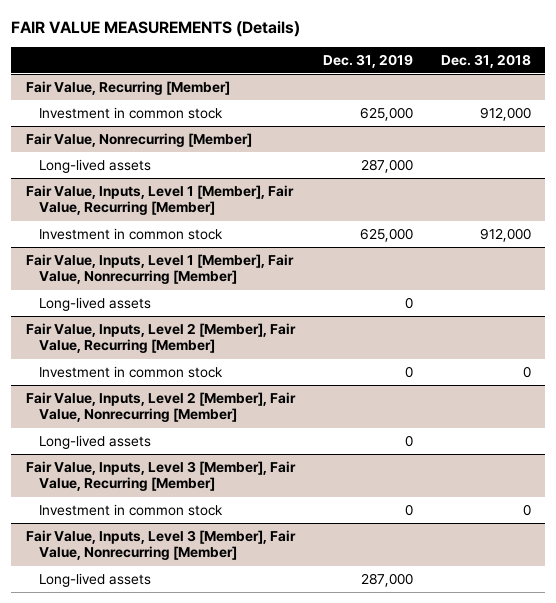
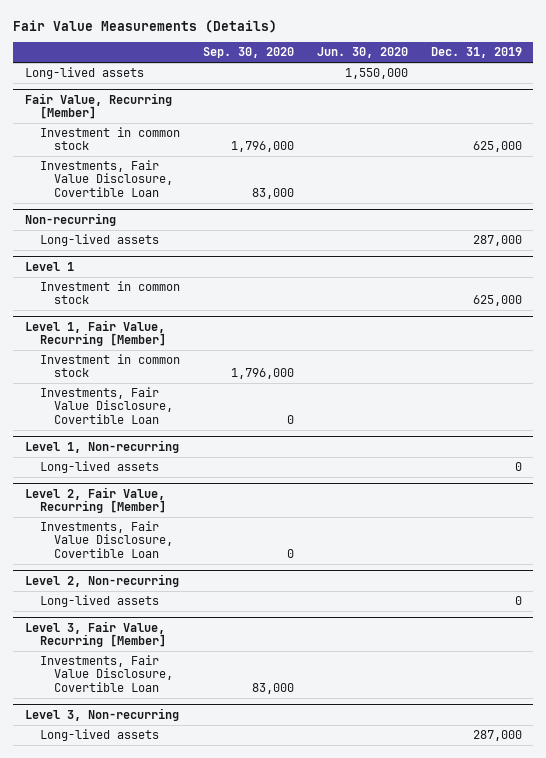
- FAIR VALUE MEASUREMENTS (Details)
+ Fair Value Measurements (Details)
- | Dec. 31, 2019 | Dec. 31, 2018
+ | Sep. 30, 2020 | Jun. 30, 2020 | Dec. 31, 2019
+ Long-lived assets | | 1,550,000 |
- Fair Value, Nonrecurring [Member]
@ Fair Value, Recurring [Member]
+ Investments, Fair Value Disclosure, Covertible Loan | 83,000 | |
+ Non-recurring
- Fair Value, Inputs, Level 1 [Member], Fair Value, Recurring [Member]
+ Level 1
- Fair Value, Inputs, Level 1 [Member], Fair Value, Nonrecurring [Member]
- Long-lived assets | 0 |
- Fair Value, Inputs, Level 2 [Member], Fair Value, Recurring [Member]
- Investment in common stock | 0 | 0
- Fair Value, Inputs, Level 2 [Member], Fair Value, Nonrecurring [Member]
- Long-lived assets | 0 |
- Fair Value, Inputs, Level 3 [Member], Fair Value, Recurring [Member]
- Investment in common stock | 0 | 0
- Fair Value, Inputs, Level 3 [Member], Fair Value, Nonrecurring [Member]
+ Level 1, Fair Value, Recurring [Member]
+ Investment in common stock | 1,796,000 | |
+ Investments, Fair Value Disclosure, Covertible Loan | 0 | |
+ Level 1, Non-recurring
+ Long-lived assets | | | 0
+ Level 2, Fair Value, Recurring [Member]
+ Investments, Fair Value Disclosure, Covertible Loan | 0 | |
+ Level 2, Non-recurring
+ Long-lived assets | | | 0
+ Level 3, Fair Value, Recurring [Member]
+ Investments, Fair Value Disclosure, Covertible Loan | 83,000 | |
+ Level 3, Non-recurring

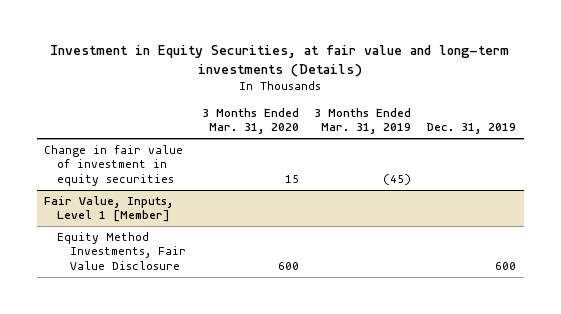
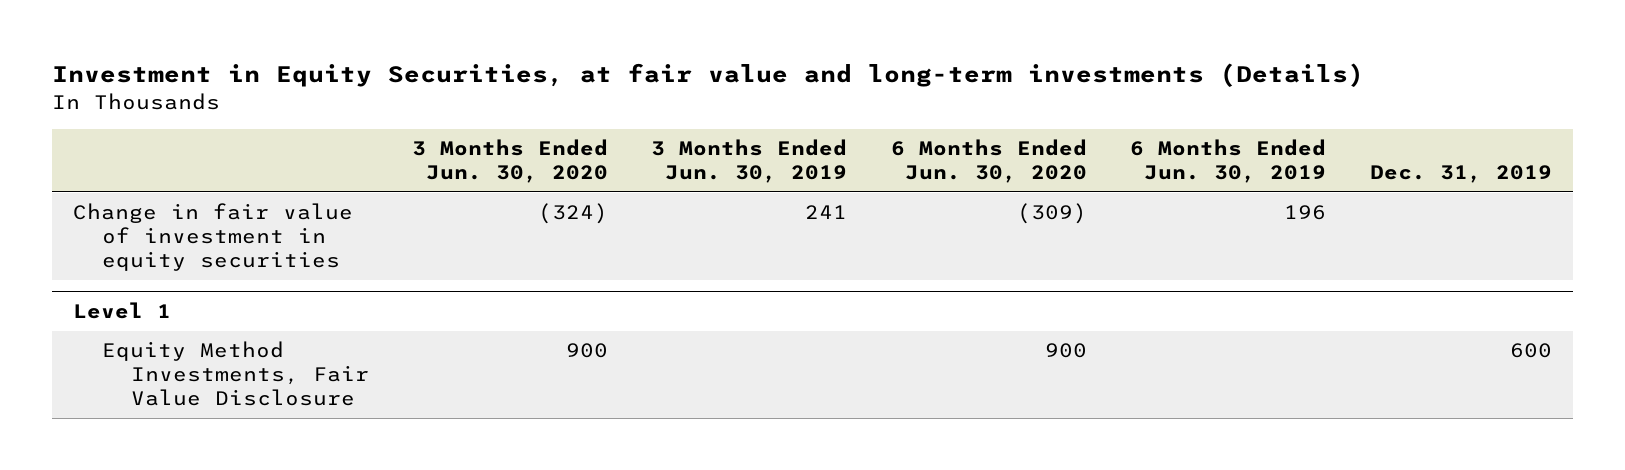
- | 3 Months Ended Mar. 31, 2020 | 3 Months Ended Mar. 31, 2019 | Dec. 31, 2019
+ | 3 Months Ended Jun. 30, 2020 | 3 Months Ended Jun. 30, 2019 | 6 Months Ended Jun. 30, 2020 | 6 Months Ended Jun. 30, 2019 | Dec. 31, 2019
- Fair Value, Inputs, Level 1 [Member]
+ Level 1

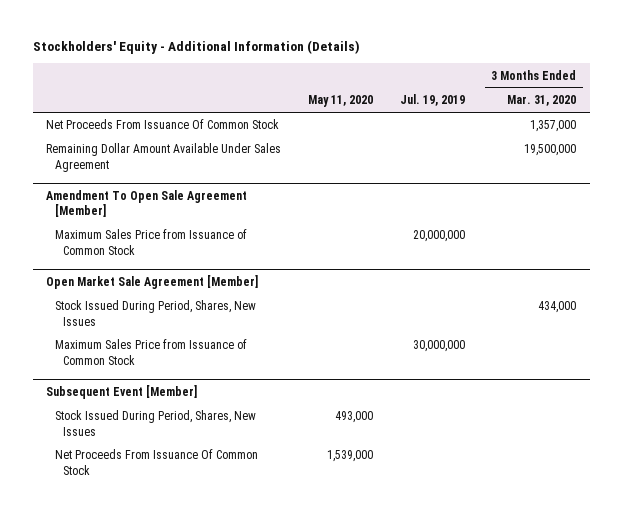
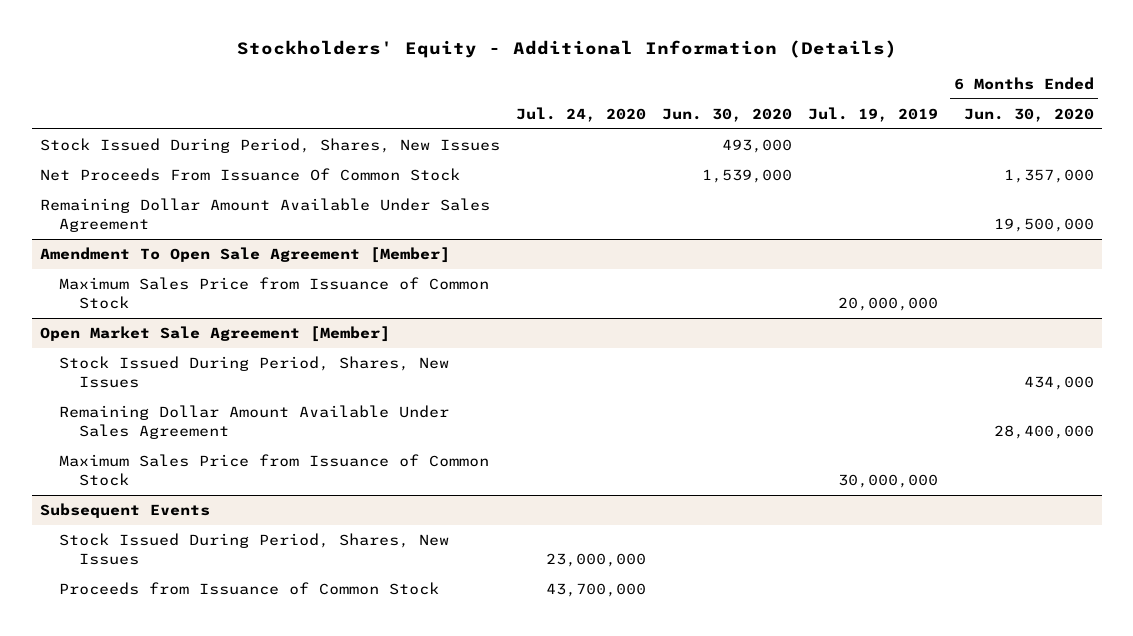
- | May 11, 2020 | Jul. 19, 2019 | 3 Months Ended Mar. 31, 2020
+ | Jul. 24, 2020 | Jun. 30, 2020 | Jul. 19, 2019 | 6 Months Ended Jun. 30, 2020
+ Stock Issued During Period, Shares, New Issues | | 493,000 | |
@ Open Market Sale Agreement [Member]
+ Remaining Dollar Amount Available Under Sales Agreement | | | | 28,400,000
- Subsequent Event [Member]
+ Subsequent Events
- Net Proceeds From Issuance Of Common Stock | 1,539,000 | |
+ Proceeds from Issuance of Common Stock | 43,700,000 | | |

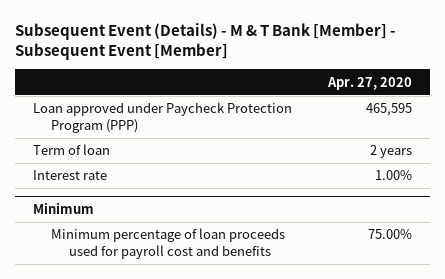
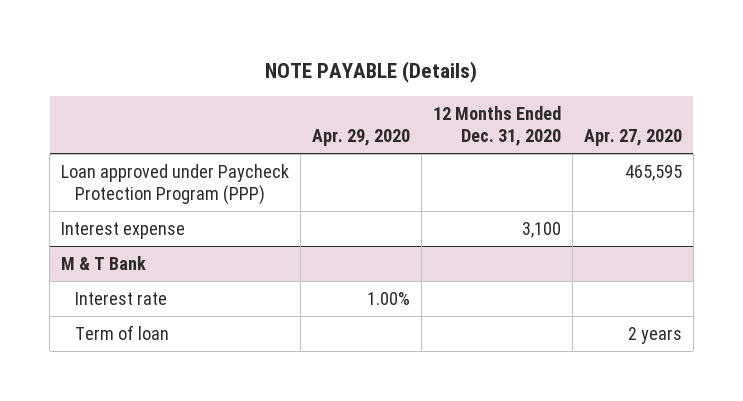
- Subsequent Event (Details) - M & T Bank [Member] - Subsequent Event [Member]
+ NOTE PAYABLE (Details)
- | Apr. 27, 2020
+ | Apr. 29, 2020 | 12 Months Ended Dec. 31, 2020 | Apr. 27, 2020
- Term of loan | 2 years
- Interest rate | 1.00%
- Minimum
- Minimum percentage of loan proceeds used for payroll cost and benefits | 75.00%
+ Interest expense | | 3,100 |
+ M & T Bank
+ Interest rate | 1.00% | |
+ Term of loan | | | 2 years

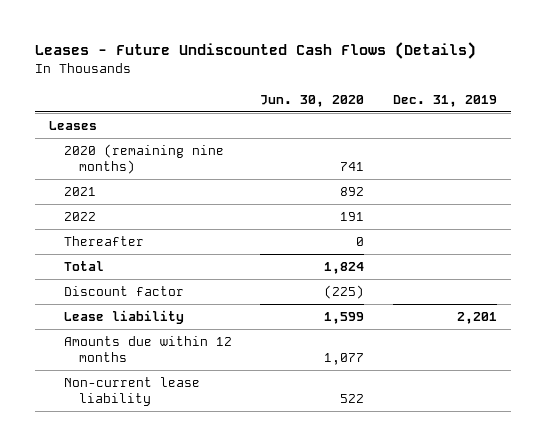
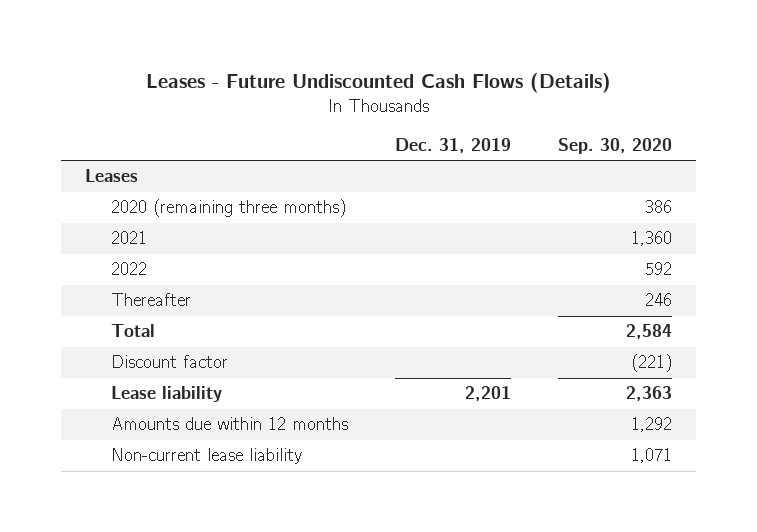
- | Jun. 30, 2020 | Dec. 31, 2019
+ | Dec. 31, 2019 | Sep. 30, 2020
- 2020 (remaining nine months) | 741 |
+ 2020 (remaining three months) | | 386

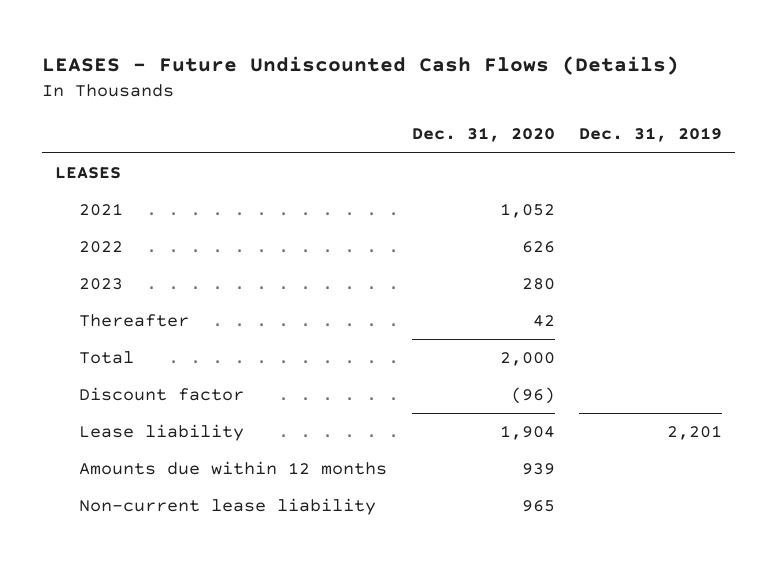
- Leases - Future Undiscounted Cash Flows (Details)
+ LEASES - Future Undiscounted Cash Flows (Details)
- | Dec. 31, 2019 | Sep. 30, 2020
+ | Dec. 31, 2020 | Dec. 31, 2019
- Leases
- 2020 (remaining three months) | | 386
+ LEASES
+ 2023 | 280 |

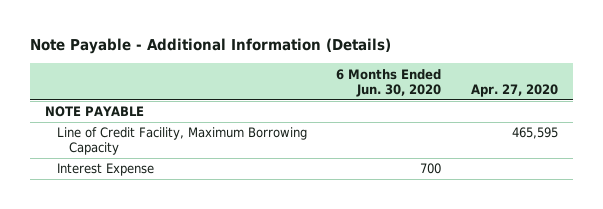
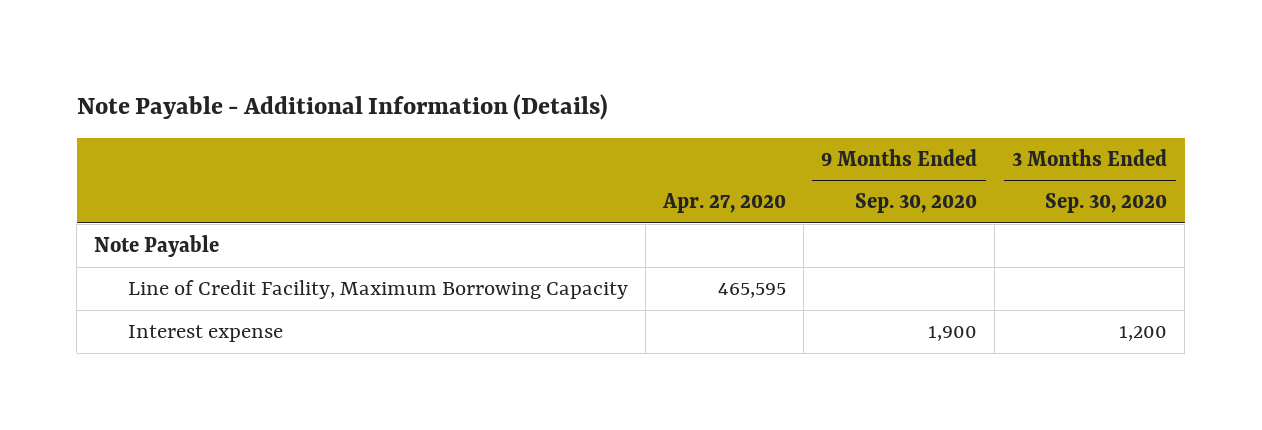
- | 6 Months Ended Jun. 30, 2020 | Apr. 27, 2020
+ | Apr. 27, 2020 | 9 Months Ended Sep. 30, 2020 | 3 Months Ended Sep. 30, 2020
- NOTE PAYABLE
+ Note Payable
- Interest Expense | 700 |
+ Interest expense | | 1,900 | 1,200

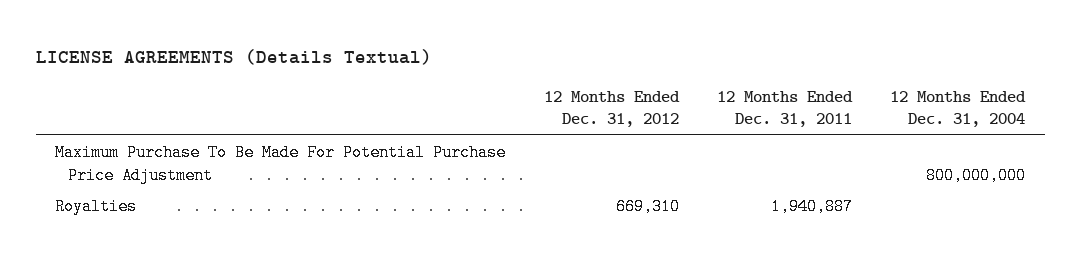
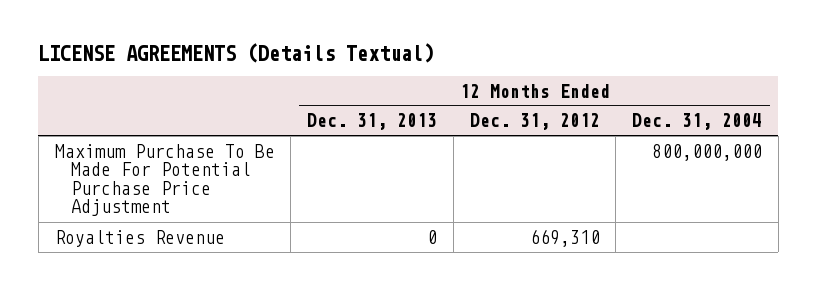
- | 12 Months Ended Dec. 31, 2012 | 12 Months Ended Dec. 31, 2011 | 12 Months Ended Dec. 31, 2004
+ | 12 Months Ended Dec. 31, 2013 | 12 Months Ended Dec. 31, 2012 | 12 Months Ended Dec. 31, 2004
- Royalties | 669,310 | 1,940,887 |
+ Royalties Revenue | 0 | 669,310 |

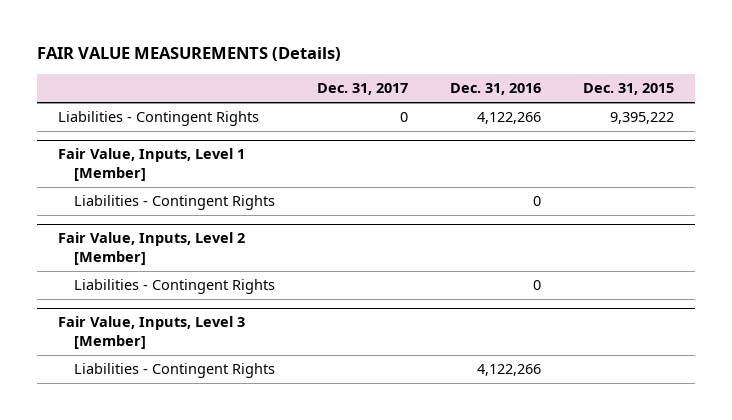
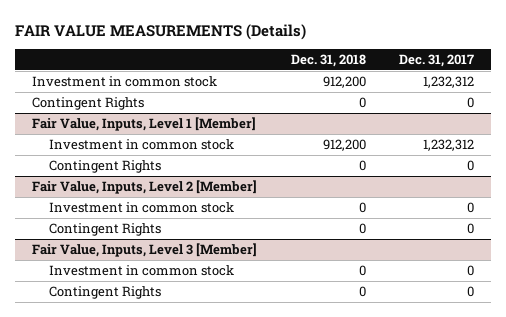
- | Dec. 31, 2017 | Dec. 31, 2016 | Dec. 31, 2015
+ | Dec. 31, 2018 | Dec. 31, 2017
- Liabilities - Contingent Rights | 0 | 4,122,266 | 9,395,222
+ Investment in common stock | 912,200 | 1,232,312
+ Contingent Rights | 0 | 0
@ Fair Value, Inputs, Level 1 [Member]
- Liabilities - Contingent Rights | | 0 |
+ Investment in common stock | 912,200 | 1,232,312
+ Contingent Rights | 0 | 0
@ Fair Value, Inputs, Level 2 [Member]
- Liabilities - Contingent Rights | | 0 |
+ Investment in common stock | 0 | 0
+ Contingent Rights | 0 | 0
@ Fair Value, Inputs, Level 3 [Member]
- Liabilities - Contingent Rights | | 4,122,266 |
+ Investment in common stock | 0 | 0
+ Contingent Rights | 0 | 0

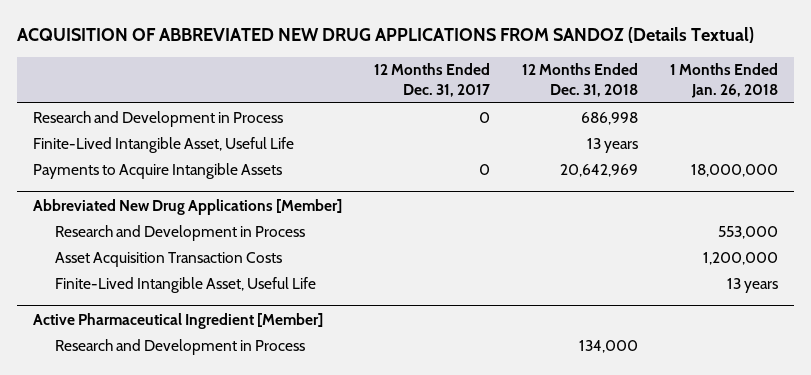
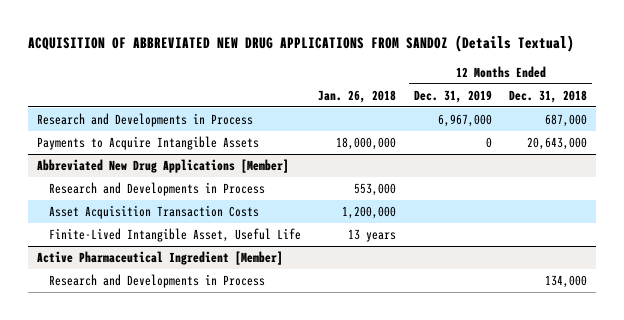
- | 12 Months Ended Dec. 31, 2017 | 12 Months Ended Dec. 31, 2018 | 1 Months Ended Jan. 26, 2018
+ | Jan. 26, 2018 | 12 Months Ended Dec. 31, 2019 | 12 Months Ended Dec. 31, 2018
- Research and Development in Process | 0 | 686,998 |
- Finite-Lived Intangible Asset, Useful Life | | 13 years |
- Payments to Acquire Intangible Assets | 0 | 20,642,969 | 18,000,000
+ Research and Developments in Process | | 6,967,000 | 687,000
+ Payments to Acquire Intangible Assets | 18,000,000 | 0 | 20,643,000
@ Abbreviated New Drug Applications [Member]
- Research and Development in Process | | | 553,000
+ Research and Developments in Process | 553,000 | |
@ Active Pharmaceutical Ingredient [Member]
- Research and Development in Process | | 134,000 |
+ Research and Developments in Process | | | 134,000

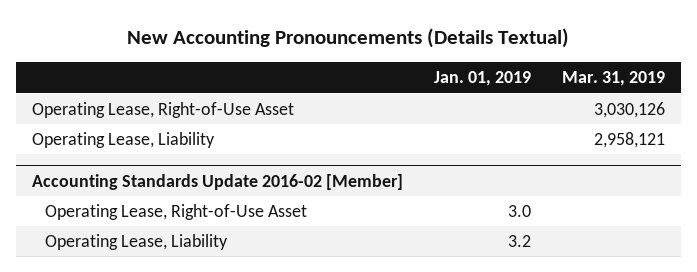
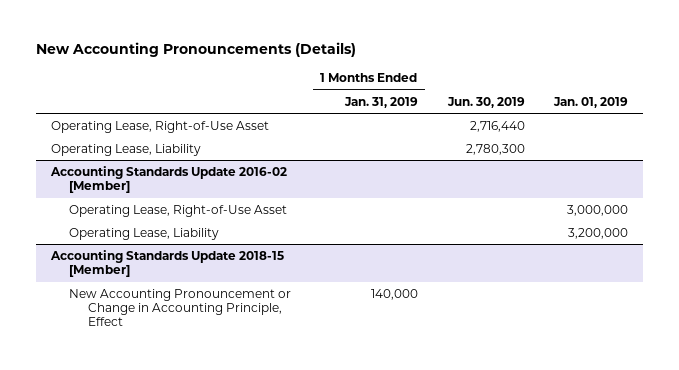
- New Accounting Pronouncements (Details Textual)
+ New Accounting Pronouncements (Details)
- | Jan. 01, 2019 | Mar. 31, 2019
+ | 1 Months Ended Jan. 31, 2019 | Jun. 30, 2019 | Jan. 01, 2019
@ Accounting Standards Update 2016-02 [Member]
- Operating Lease, Right-of-Use Asset | 3.0 |
- Operating Lease, Liability | 3.2 |
+ Operating Lease, Right-of-Use Asset | | | 3,000,000
+ Operating Lease, Liability | | | 3,200,000
+ Accounting Standards Update 2018-15 [Member]
+ New Accounting Pronouncement or Change in Accounting Principle, Effect | 140,000 | |

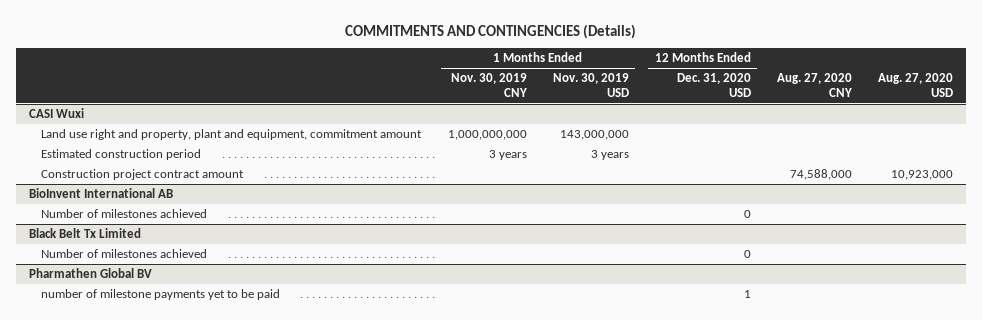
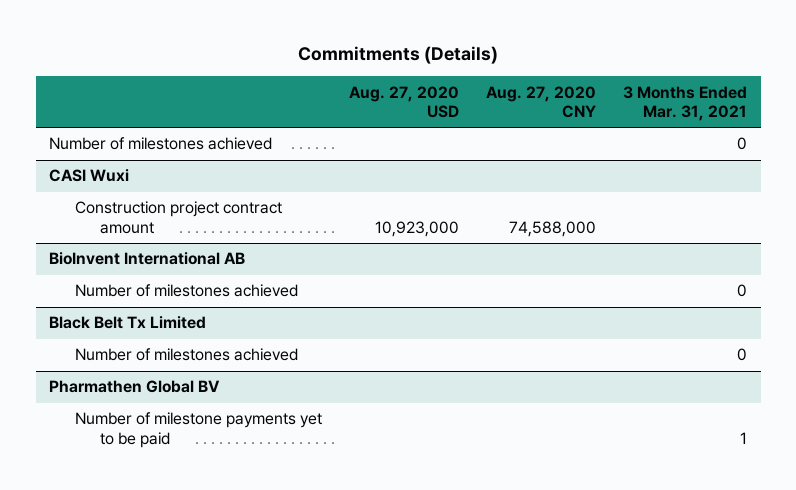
- COMMITMENTS AND CONTINGENCIES (Details)
+ Commitments (Details)
- | 1 Months Ended Nov. 30, 2019 CNY | 1 Months Ended Nov. 30, 2019 USD | 12 Months Ended Dec. 31, 2020 USD | Aug. 27, 2020 CNY | Aug. 27, 2020 USD
+ | Aug. 27, 2020 USD | Aug. 27, 2020 CNY | 3 Months Ended Mar. 31, 2021
+ Number of milestones achieved | | | 0
@ CASI Wuxi
- Land use right and property, plant and equipment, commitment amount | 1,000,000,000 | 143,000,000 | | |
- Estimated construction period | 3 years | 3 years | | |
@ Pharmathen Global BV
- number of milestone payments yet to be paid | | | 1 | |
+ Number of milestone payments yet to be paid | | | 1

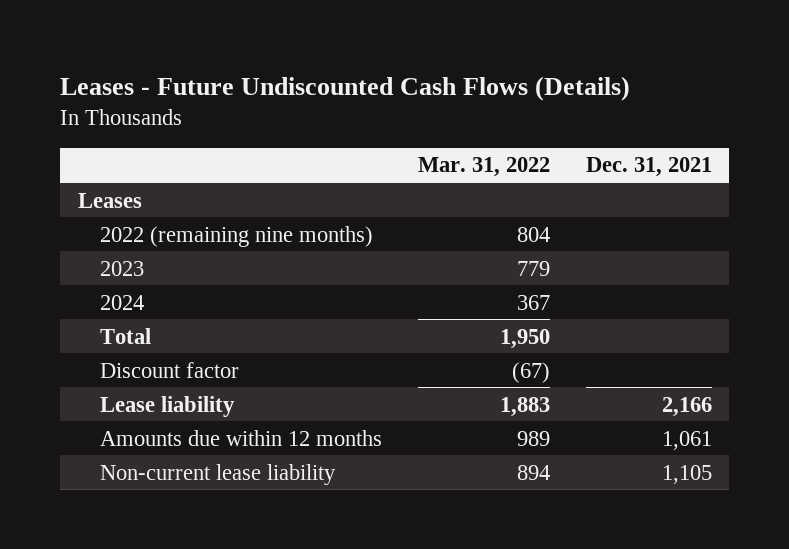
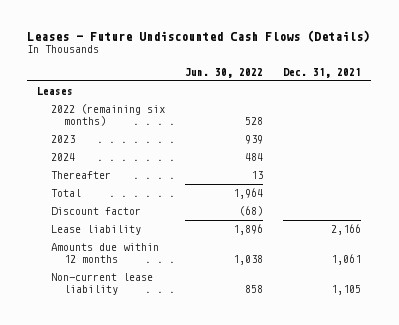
- | Mar. 31, 2022 | Dec. 31, 2021
+ | Jun. 30, 2022 | Dec. 31, 2021
- 2022 (remaining nine months) | 804 |
+ 2022 (remaining six months) | 528 |
+ Thereafter | 13 |

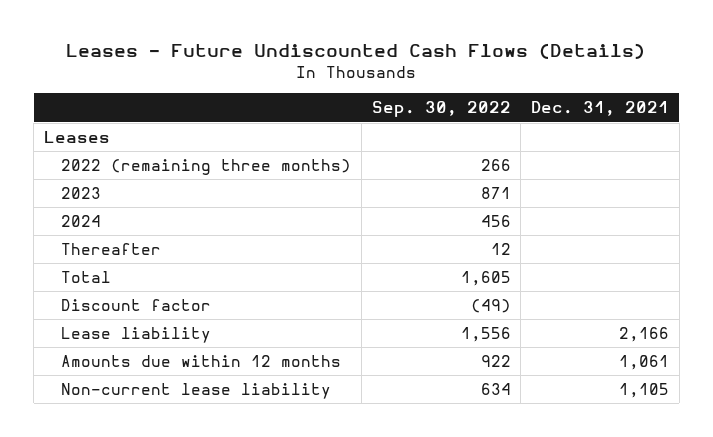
- | Jun. 30, 2022 | Dec. 31, 2021
+ | Sep. 30, 2022 | Dec. 31, 2021
- 2022 (remaining six months) | 528 |
+ 2022 (remaining three months) | 266 |

